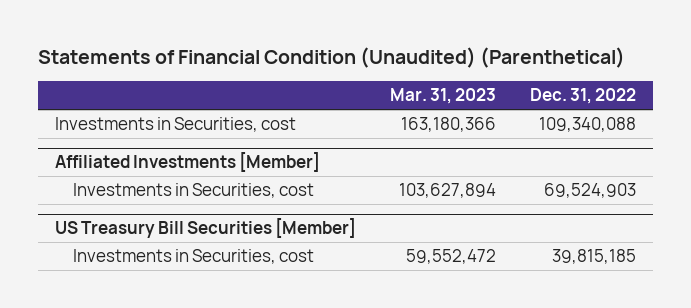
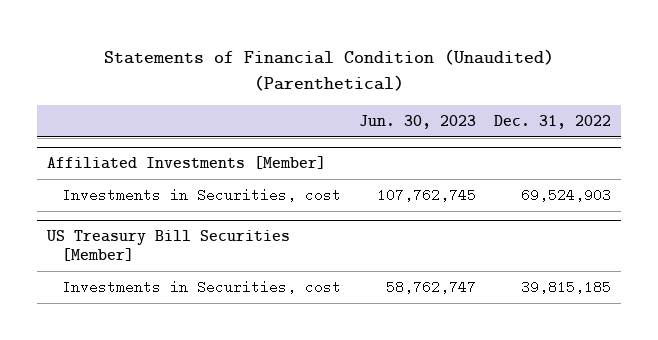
- | Mar. 31, 2023 | Dec. 31, 2022
+ | Jun. 30, 2023 | Dec. 31, 2022
- Investments in Securities, cost | 163,180,366 | 109,340,088

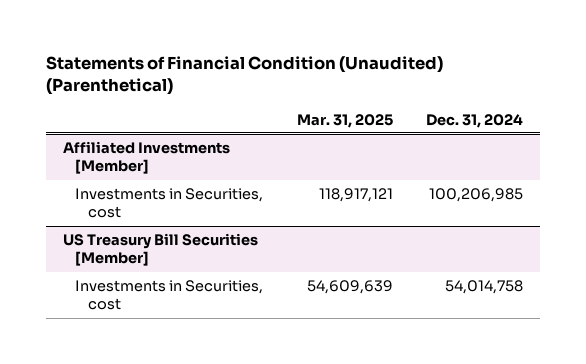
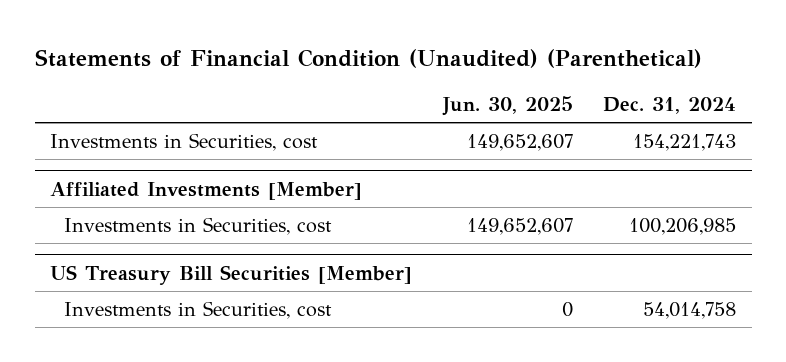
- | Mar. 31, 2025 | Dec. 31, 2024
+ | Jun. 30, 2025 | Dec. 31, 2024
+ Investments in Securities, cost | 149,652,607 | 154,221,743

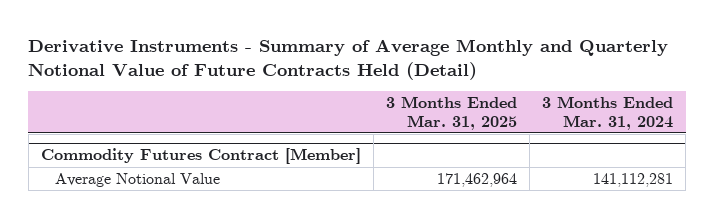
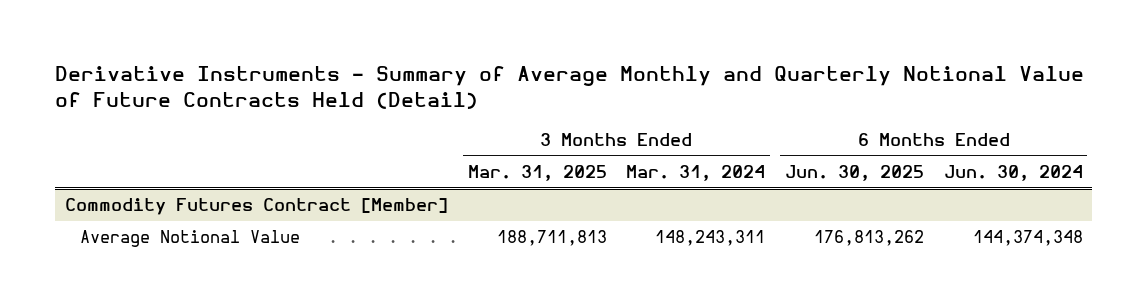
- | 3 Months Ended Mar. 31, 2025 | 3 Months Ended Mar. 31, 2024
+ | 3 Months Ended Mar. 31, 2025 | 3 Months Ended Mar. 31, 2024 | 6 Months Ended Jun. 30, 2025 | 6 Months Ended Jun. 30, 2024
@ Commodity Futures Contract [Member]
- Average Notional Value | 171,462,964 | 141,112,281
+ Average Notional Value | 188,711,813 | 148,243,311 | 176,813,262 | 144,374,348

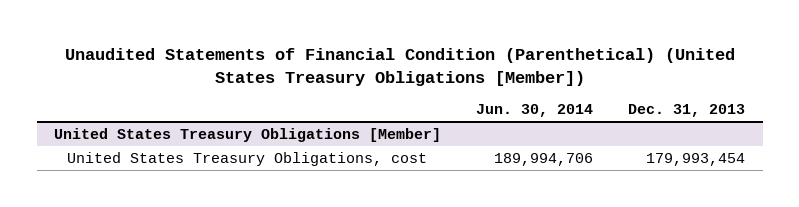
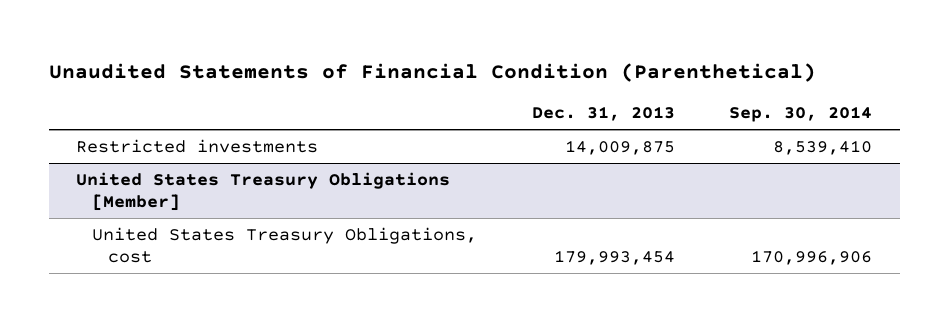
- Unaudited Statements of Financial Condition (Parenthetical) (United States Treasury Obligations [Member])
+ Unaudited Statements of Financial Condition (Parenthetical)
- | Jun. 30, 2014 | Dec. 31, 2013
+ | Dec. 31, 2013 | Sep. 30, 2014
+ Restricted investments | 14,009,875 | 8,539,410

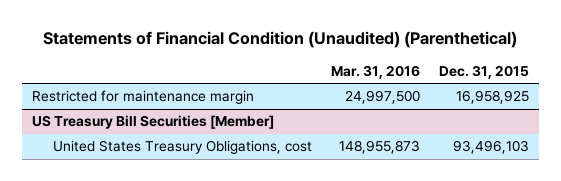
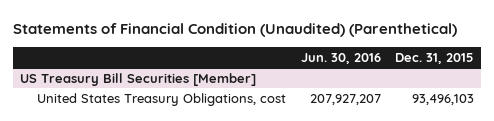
- | Mar. 31, 2016 | Dec. 31, 2015
+ | Jun. 30, 2016 | Dec. 31, 2015
- Restricted for maintenance margin | 24,997,500 | 16,958,925

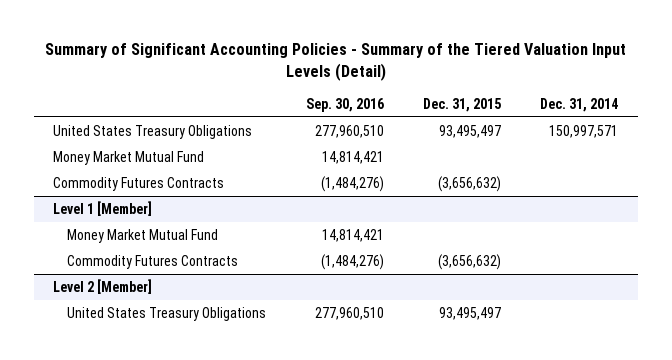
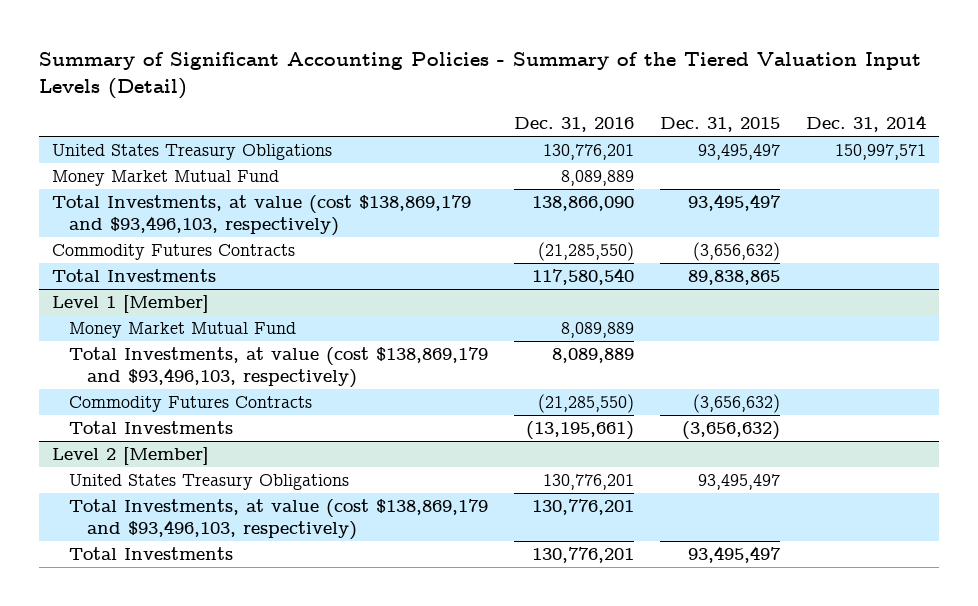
- | Sep. 30, 2016 | Dec. 31, 2015 | Dec. 31, 2014
+ | Dec. 31, 2016 | Dec. 31, 2015 | Dec. 31, 2014
+ Total Investments, at value (cost $138,869,179 and $93,496,103, respectively) | 138,866,090 | 93,495,497 |
+ Total Investments | 117,580,540 | 89,838,865 |
@ Level 1 [Member]
+ Total Investments, at value (cost $138,869,179 and $93,496,103, respectively) | 8,089,889 | |
+ Total Investments | (13,195,661) | (3,656,632) |
@ Level 2 [Member]
+ Total Investments, at value (cost $138,869,179 and $93,496,103, respectively) | 130,776,201 | |
+ Total Investments | 130,776,201 | 93,495,497 |

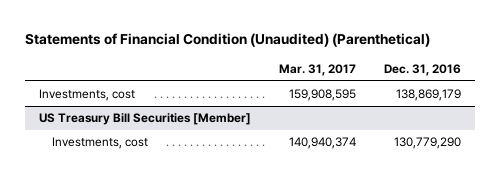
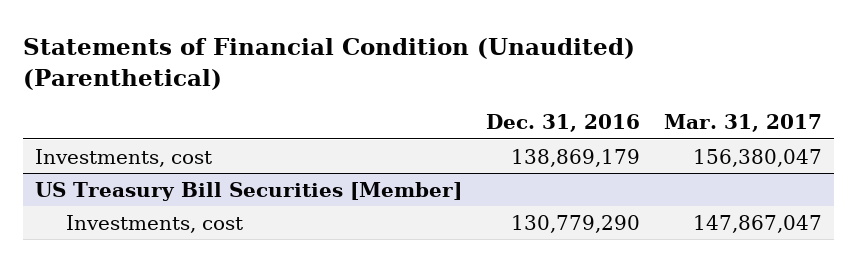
- | Mar. 31, 2017 | Dec. 31, 2016
+ | Dec. 31, 2016 | Mar. 31, 2017
- Investments, cost | 159,908,595 | 138,869,179
+ Investments, cost | 138,869,179 | 156,380,047
@ US Treasury Bill Securities [Member]
- Investments, cost | 140,940,374 | 130,779,290
+ Investments, cost | 130,779,290 | 147,867,047

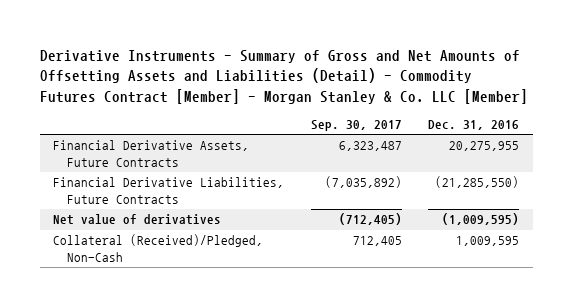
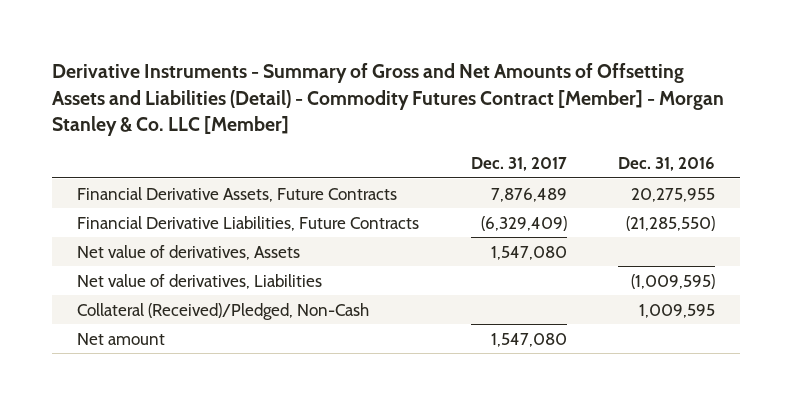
- | Sep. 30, 2017 | Dec. 31, 2016
+ | Dec. 31, 2017 | Dec. 31, 2016
- Net value of derivatives | (712,405) | (1,009,595)
+ Net value of derivatives, Assets | 1,547,080 |
+ Net value of derivatives, Liabilities | | (1,009,595)
+ Net amount | 1,547,080 |

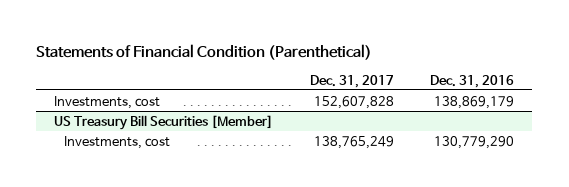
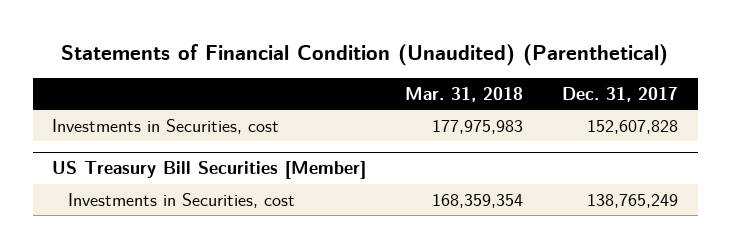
- Statements of Financial Condition (Parenthetical)
+ Statements of Financial Condition (Unaudited) (Parenthetical)
- | Dec. 31, 2017 | Dec. 31, 2016
+ | Mar. 31, 2018 | Dec. 31, 2017
- Investments, cost | 152,607,828 | 138,869,179
+ Investments in Securities, cost | 177,975,983 | 152,607,828
@ US Treasury Bill Securities [Member]
- Investments, cost | 138,765,249 | 130,779,290
+ Investments in Securities, cost | 168,359,354 | 138,765,249

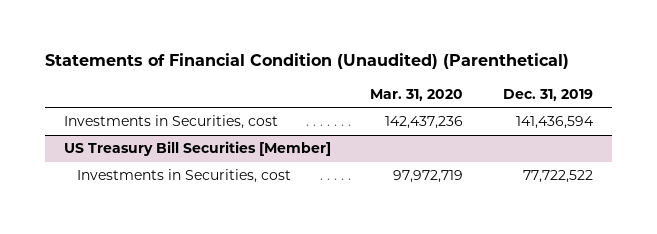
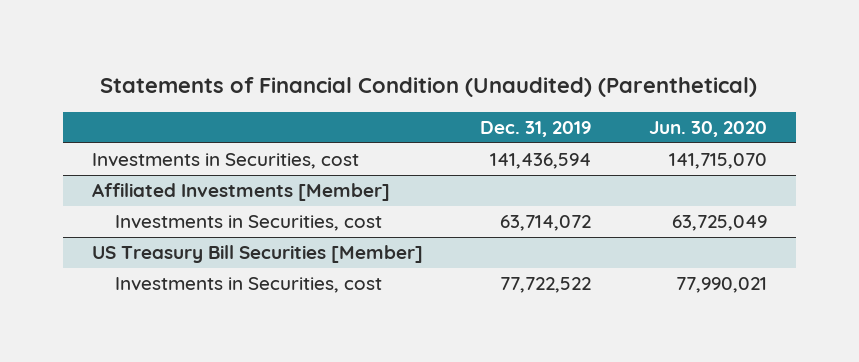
- | Mar. 31, 2020 | Dec. 31, 2019
+ | Dec. 31, 2019 | Jun. 30, 2020
+ Affiliated Investments [Member]
+ Investments in Securities, cost | 63,714,072 | 63,725,049

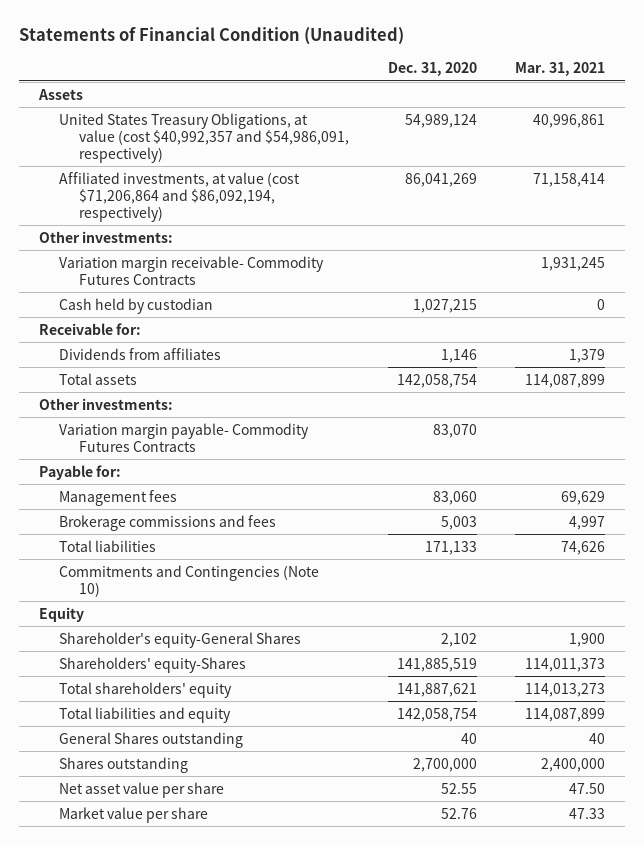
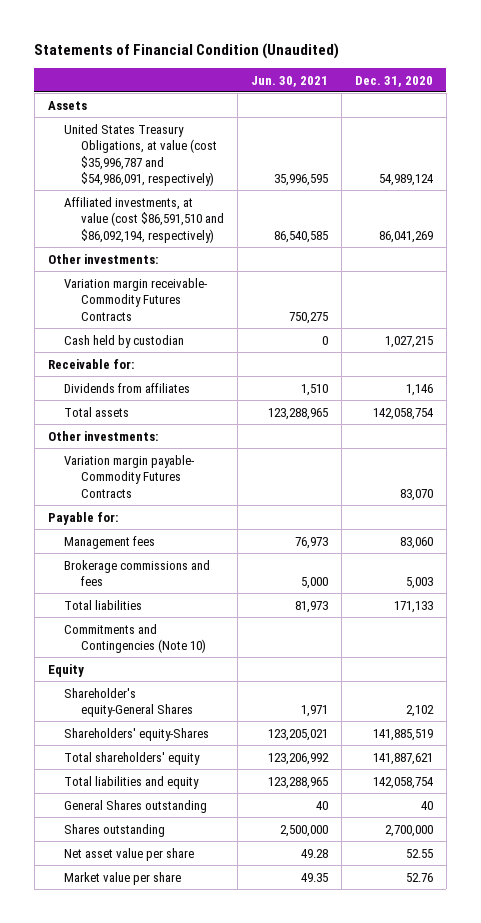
- | Dec. 31, 2020 | Mar. 31, 2021
+ | Jun. 30, 2021 | Dec. 31, 2020
- United States Treasury Obligations, at value (cost $40,992,357 and $54,986,091, respectively) | 54,989,124 | 40,996,861
- Affiliated investments, at value (cost $71,206,864 and $86,092,194, respectively) | 86,041,269 | 71,158,414
+ United States Treasury Obligations, at value (cost $35,996,787 and $54,986,091, respectively) | 35,996,595 | 54,989,124
+ Affiliated investments, at value (cost $86,591,510 and $86,092,194, respectively) | 86,540,585 | 86,041,269

